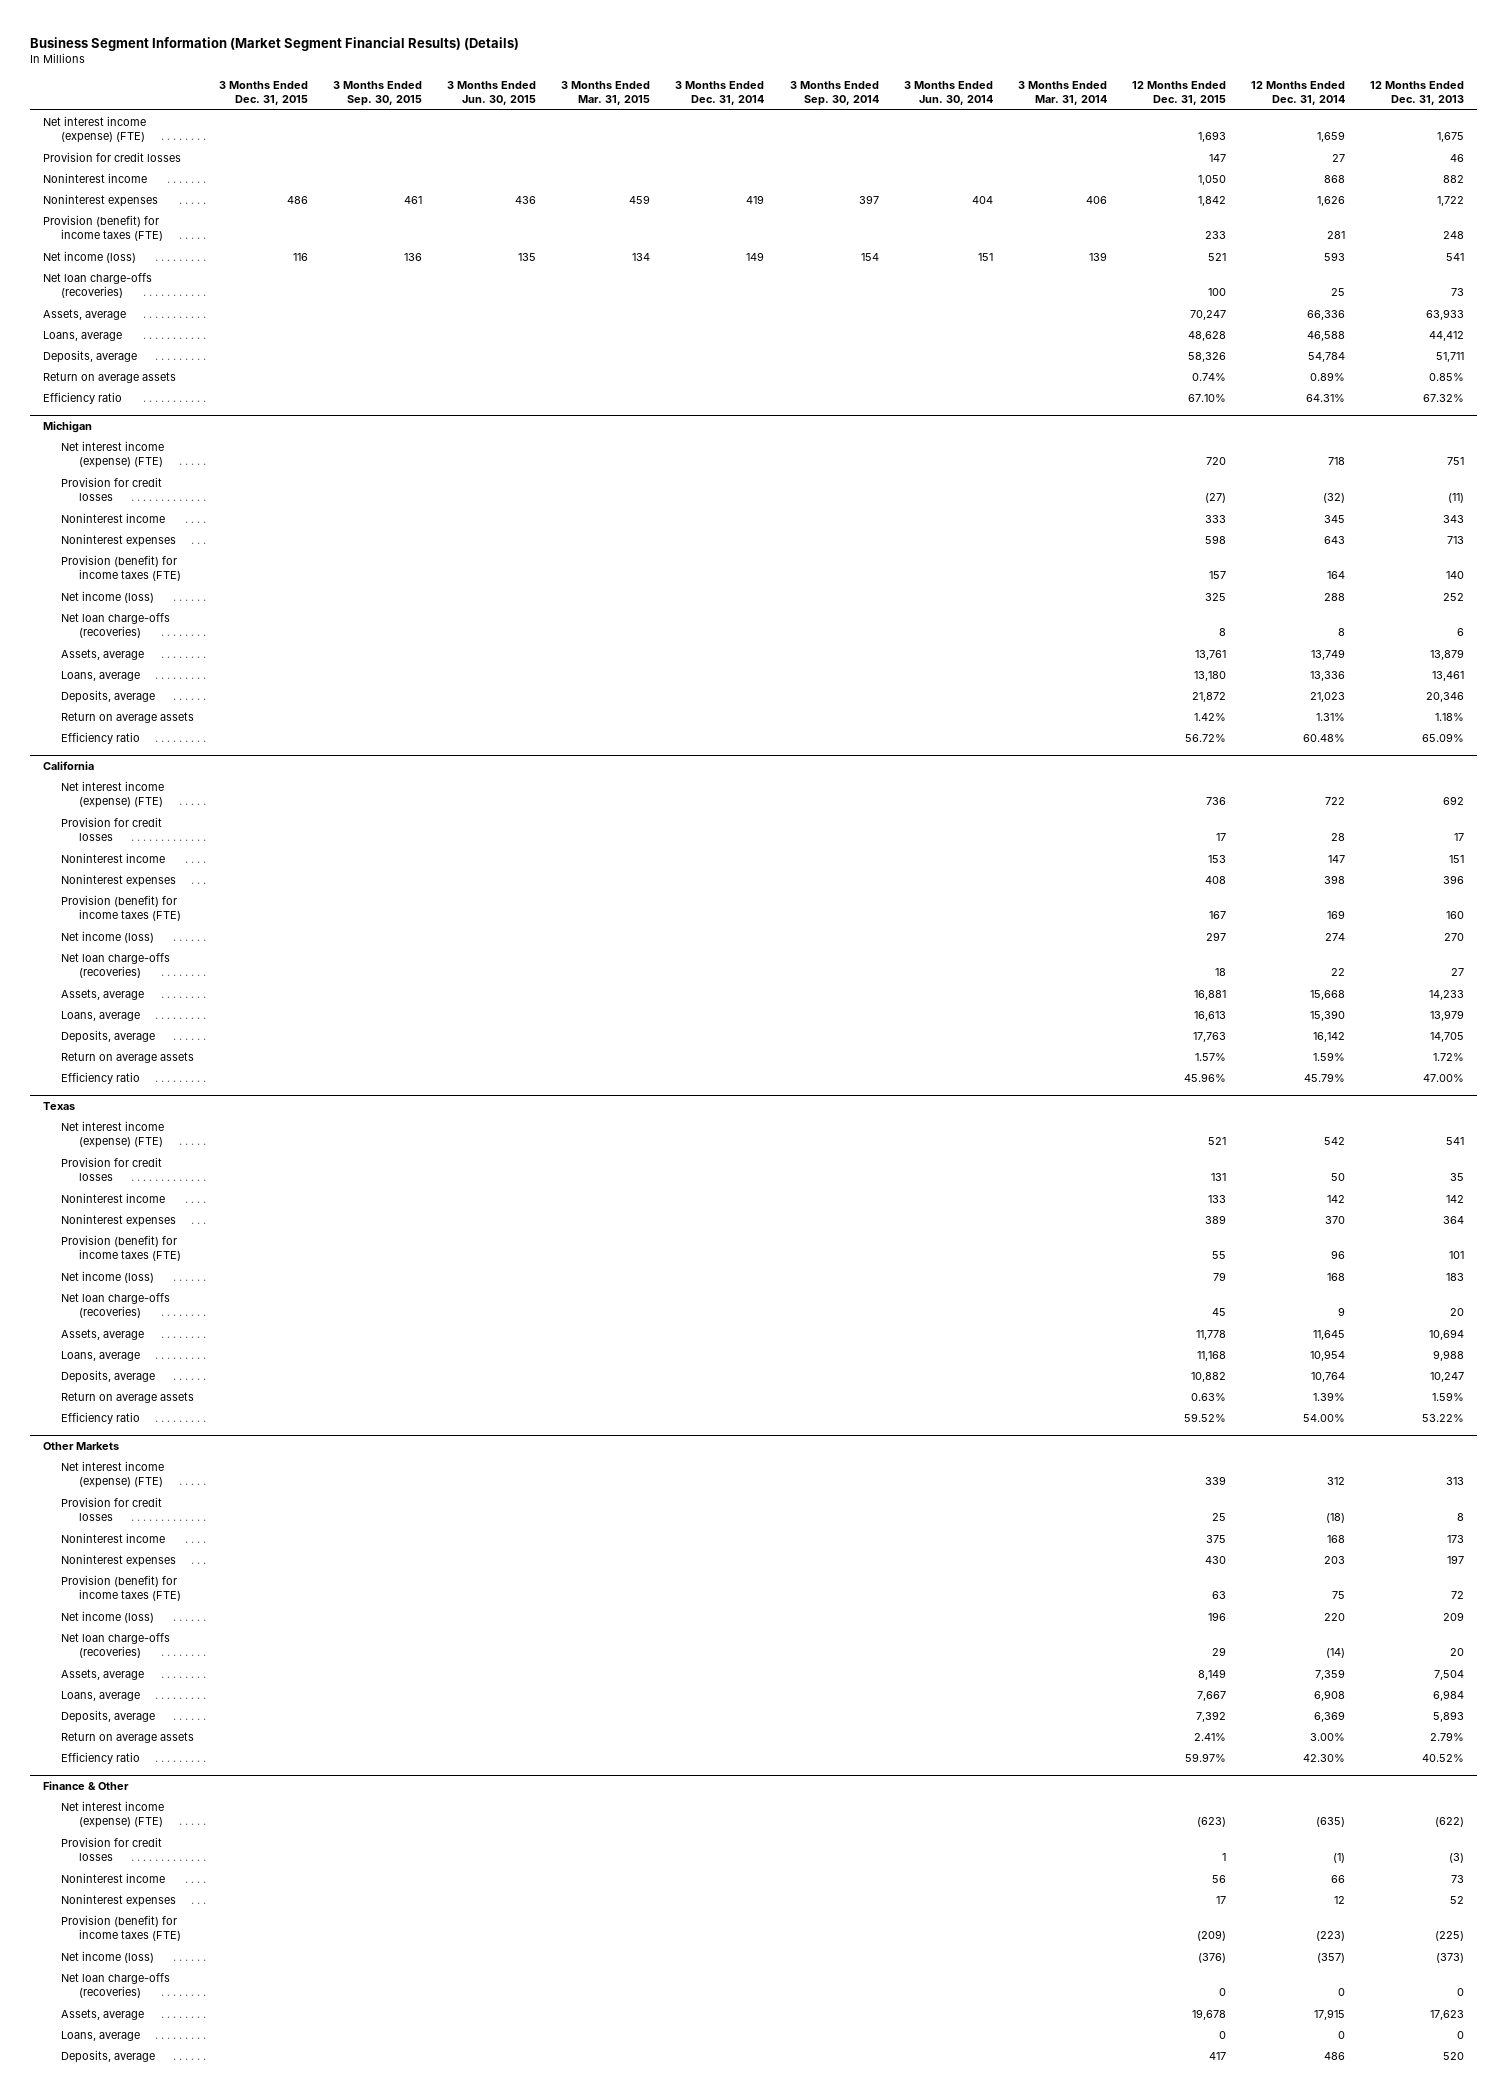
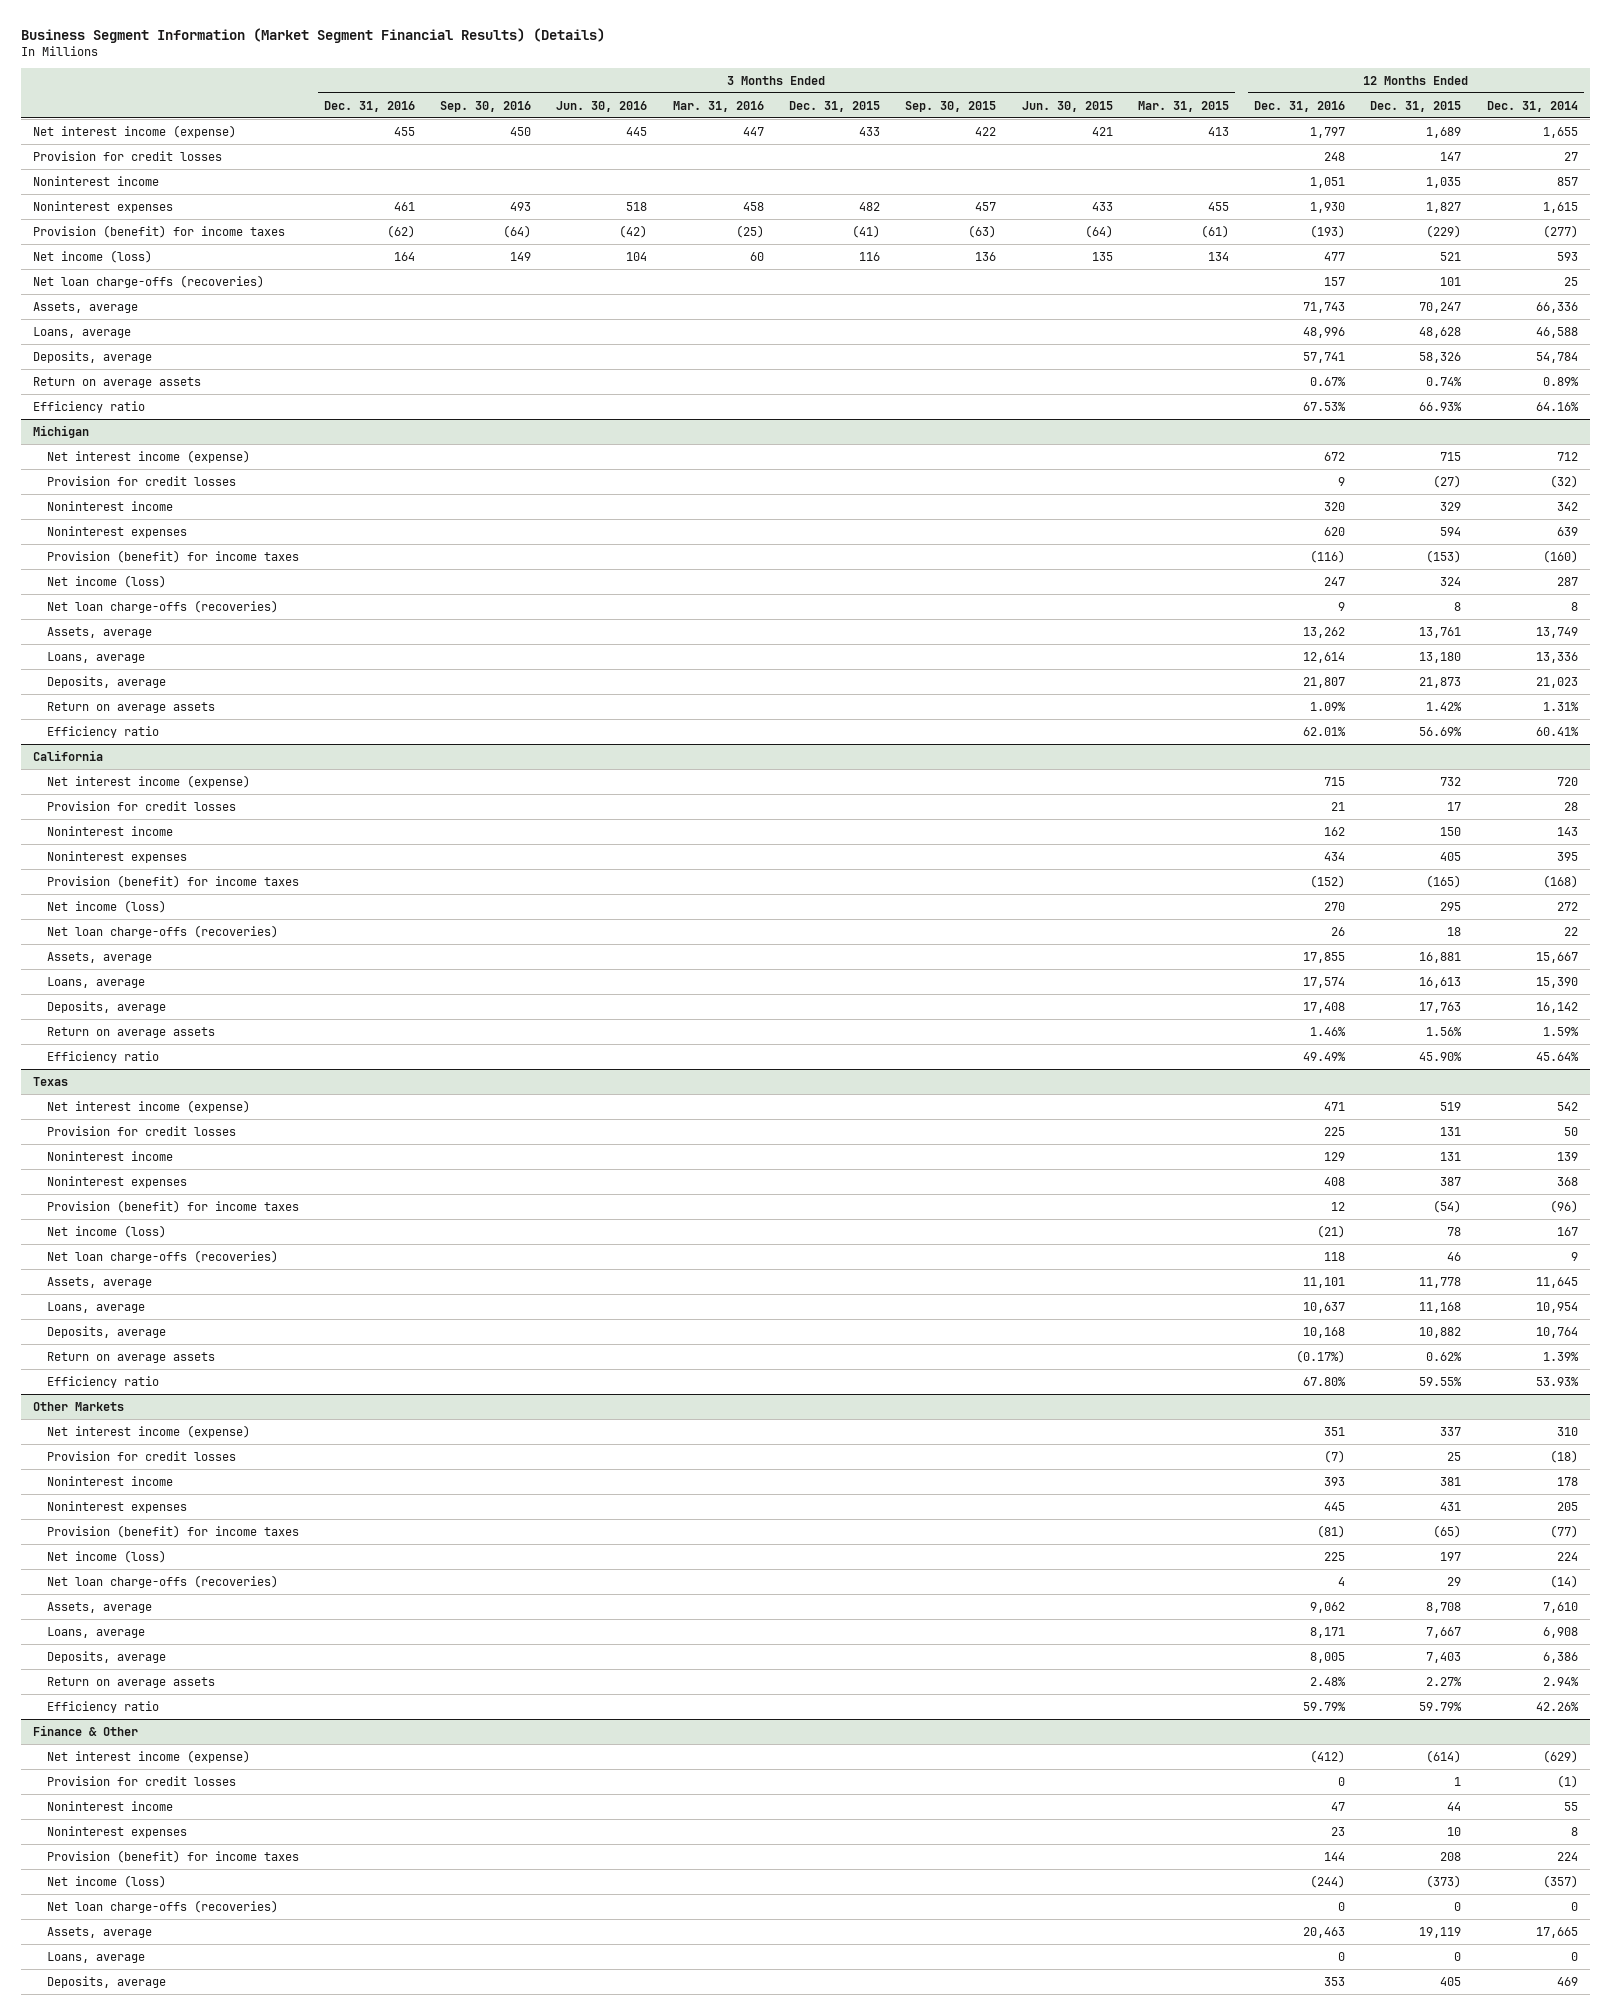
- | 3 Months Ended Dec. 31, 2015 | 3 Months Ended Sep. 30, 2015 | 3 Months Ended Jun. 30, 2015 | 3 Months Ended Mar. 31, 2015 | 3 Months Ended Dec. 31, 2014 | 3 Months Ended Sep. 30, 2014 | 3 Months Ended Jun. 30, 2014 | 3 Months Ended Mar. 31, 2014 | 12 Months Ended Dec. 31, 2015 | 12 Months Ended Dec. 31, 2014 | 12 Months Ended Dec. 31, 2013
+ | 3 Months Ended Dec. 31, 2016 | 3 Months Ended Sep. 30, 2016 | 3 Months Ended Jun. 30, 2016 | 3 Months Ended Mar. 31, 2016 | 3 Months Ended Dec. 31, 2015 | 3 Months Ended Sep. 30, 2015 | 3 Months Ended Jun. 30, 2015 | 3 Months Ended Mar. 31, 2015 | 12 Months Ended Dec. 31, 2016 | 12 Months Ended Dec. 31, 2015 | 12 Months Ended Dec. 31, 2014
- Net interest income (expense) (FTE) | | | | | | | | | 1,693 | 1,659 | 1,675
+ Net interest income (expense) | 455 | 450 | 445 | 447 | 433 | 422 | 421 | 413 | 1,797 | 1,689 | 1,655
- Noninterest income | | | | | | | | | 1,050 | 868 | 882
- Noninterest expenses | 486 | 461 | 436 | 459 | 419 | 397 | 404 | 406 | 1,842 | 1,626 | 1,722
- Provision (benefit) for income taxes (FTE) | | | | | | | | | 233 | 281 | 248
+ Noninterest income | | | | | | | | | 1,051 | 1,035 | 857
+ Noninterest expenses | 461 | 493 | 518 | 458 | 482 | 457 | 433 | 455 | 1,930 | 1,827 | 1,615
+ Provision (benefit) for income taxes | (62) | (64) | (42) | (25) | (41) | (63) | (64) | (61) | (193) | (229) | (277)
- Net loan charge-offs (recoveries) | | | | | | | | | 100 | 25 | 73
+ Net loan charge-offs (recoveries) | | | | | | | | | 157 | 101 | 25
- Efficiency ratio | | | | | | | | | 67.10% | 64.31% | 67.32%
+ Efficiency ratio | | | | | | | | | 67.53% | 66.93% | 64.16%
@ Michigan
- Net interest income (expense) (FTE) | | | | | | | | | 720 | 718 | 751
+ Net interest income (expense) | | | | | | | | | 672 | 715 | 712
- Noninterest income | | | | | | | | | 333 | 345 | 343
- Noninterest expenses | | | | | | | | | 598 | 643 | 713
- Provision (benefit) for income taxes (FTE) | | | | | | | | | 157 | 164 | 140
- Net income (loss) | | | | | | | | | 325 | 288 | 252
+ Noninterest income | | | | | | | | | 320 | 329 | 342
+ Noninterest expenses | | | | | | | | | 620 | 594 | 639
+ Provision (benefit) for income taxes | | | | | | | | | (116) | (153) | (160)
+ Net income (loss) | | | | | | | | | 247 | 324 | 287
- Deposits, average | | | | | | | | | 21,872 | 21,023 | 20,346
+ Deposits, average | | | | | | | | | 21,807 | 21,873 | 21,023
- Efficiency ratio | | | | | | | | | 56.72% | 60.48% | 65.09%
+ Efficiency ratio | | | | | | | | | 62.01% | 56.69% | 60.41%
@ California
- Net interest income (expense) (FTE) | | | | | | | | | 736 | 722 | 692
+ Net interest income (expense) | | | | | | | | | 715 | 732 | 720
- Noninterest income | | | | | | | | | 153 | 147 | 151
- Noninterest expenses | | | | | | | | | 408 | 398 | 396
- Provision (benefit) for income taxes (FTE) | | | | | | | | | 167 | 169 | 160
- Net income (loss) | | | | | | | | | 297 | 274 | 270
+ Noninterest income | | | | | | | | | 162 | 150 | 143
+ Noninterest expenses | | | | | | | | | 434 | 405 | 395
+ Provision (benefit) for income taxes | | | | | | | | | (152) | (165) | (168)
+ Net income (loss) | | | | | | | | | 270 | 295 | 272
- Assets, average | | | | | | | | | 16,881 | 15,668 | 14,233
+ Assets, average | | | | | | | | | 17,855 | 16,881 | 15,667
- Return on average assets | | | | | | | | | 1.57% | 1.59% | 1.72%
- Efficiency ratio | | | | | | | | | 45.96% | 45.79% | 47.00%
+ Return on average assets | | | | | | | | | 1.46% | 1.56% | 1.59%
+ Efficiency ratio | | | | | | | | | 49.49% | 45.90% | 45.64%
@ Texas
- Net interest income (expense) (FTE) | | | | | | | | | 521 | 542 | 541
+ Net interest income (expense) | | | | | | | | | 471 | 519 | 542
- Noninterest income | | | | | | | | | 133 | 142 | 142
- Noninterest expenses | | | | | | | | | 389 | 370 | 364
- Provision (benefit) for income taxes (FTE) | | | | | | | | | 55 | 96 | 101
- Net income (loss) | | | | | | | | | 79 | 168 | 183
- Net loan charge-offs (recoveries) | | | | | | | | | 45 | 9 | 20
+ Noninterest income | | | | | | | | | 129 | 131 | 139
+ Noninterest expenses | | | | | | | | | 408 | 387 | 368
+ Provision (benefit) for income taxes | | | | | | | | | 12 | (54) | (96)
+ Net income (loss) | | | | | | | | | (21) | 78 | 167
+ Net loan charge-offs (recoveries) | | | | | | | | | 118 | 46 | 9
- Return on average assets | | | | | | | | | 0.63% | 1.39% | 1.59%
- Efficiency ratio | | | | | | | | | 59.52% | 54.00% | 53.22%
+ Return on average assets | | | | | | | | | (0.17%) | 0.62% | 1.39%
+ Efficiency ratio | | | | | | | | | 67.80% | 59.55% | 53.93%
@ Other Markets
- Net interest income (expense) (FTE) | | | | | | | | | 339 | 312 | 313
+ Net interest income (expense) | | | | | | | | | 351 | 337 | 310
- Noninterest income | | | | | | | | | 375 | 168 | 173
- Noninterest expenses | | | | | | | | | 430 | 203 | 197
- Provision (benefit) for income taxes (FTE) | | | | | | | | | 63 | 75 | 72
- Net income (loss) | | | | | | | | | 196 | 220 | 209
+ Noninterest income | | | | | | | | | 393 | 381 | 178
+ Noninterest expenses | | | | | | | | | 445 | 431 | 205
+ Provision (benefit) for income taxes | | | | | | | | | (81) | (65) | (77)
+ Net income (loss) | | | | | | | | | 225 | 197 | 224
- Assets, average | | | | | | | | | 8,149 | 7,359 | 7,504
+ Assets, average | | | | | | | | | 9,062 | 8,708 | 7,610
- Deposits, average | | | | | | | | | 7,392 | 6,369 | 5,893
- Return on average assets | | | | | | | | | 2.41% | 3.00% | 2.79%
- Efficiency ratio | | | | | | | | | 59.97% | 42.30% | 40.52%
+ Deposits, average | | | | | | | | | 8,005 | 7,403 | 6,386
+ Return on average assets | | | | | | | | | 2.48% | 2.27% | 2.94%
+ Efficiency ratio | | | | | | | | | 59.79% | 59.79% | 42.26%
@ Finance & Other
- Net interest income (expense) (FTE) | | | | | | | | | (623) | (635) | (622)
+ Net interest income (expense) | | | | | | | | | (412) | (614) | (629)
- Noninterest income | | | | | | | | | 56 | 66 | 73
- Noninterest expenses | | | | | | | | | 17 | 12 | 52
- Provision (benefit) for income taxes (FTE) | | | | | | | | | (209) | (223) | (225)
- Net income (loss) | | | | | | | | | (376) | (357) | (373)
+ Noninterest income | | | | | | | | | 47 | 44 | 55
+ Noninterest expenses | | | | | | | | | 23 | 10 | 8
+ Provision (benefit) for income taxes | | | | | | | | | 144 | 208 | 224
+ Net income (loss) | | | | | | | | | (244) | (373) | (357)
- Assets, average | | | | | | | | | 19,678 | 17,915 | 17,623
+ Assets, average | | | | | | | | | 20,463 | 19,119 | 17,665
- Deposits, average | | | | | | | | | 417 | 486 | 520
+ Deposits, average | | | | | | | | | 353 | 405 | 469

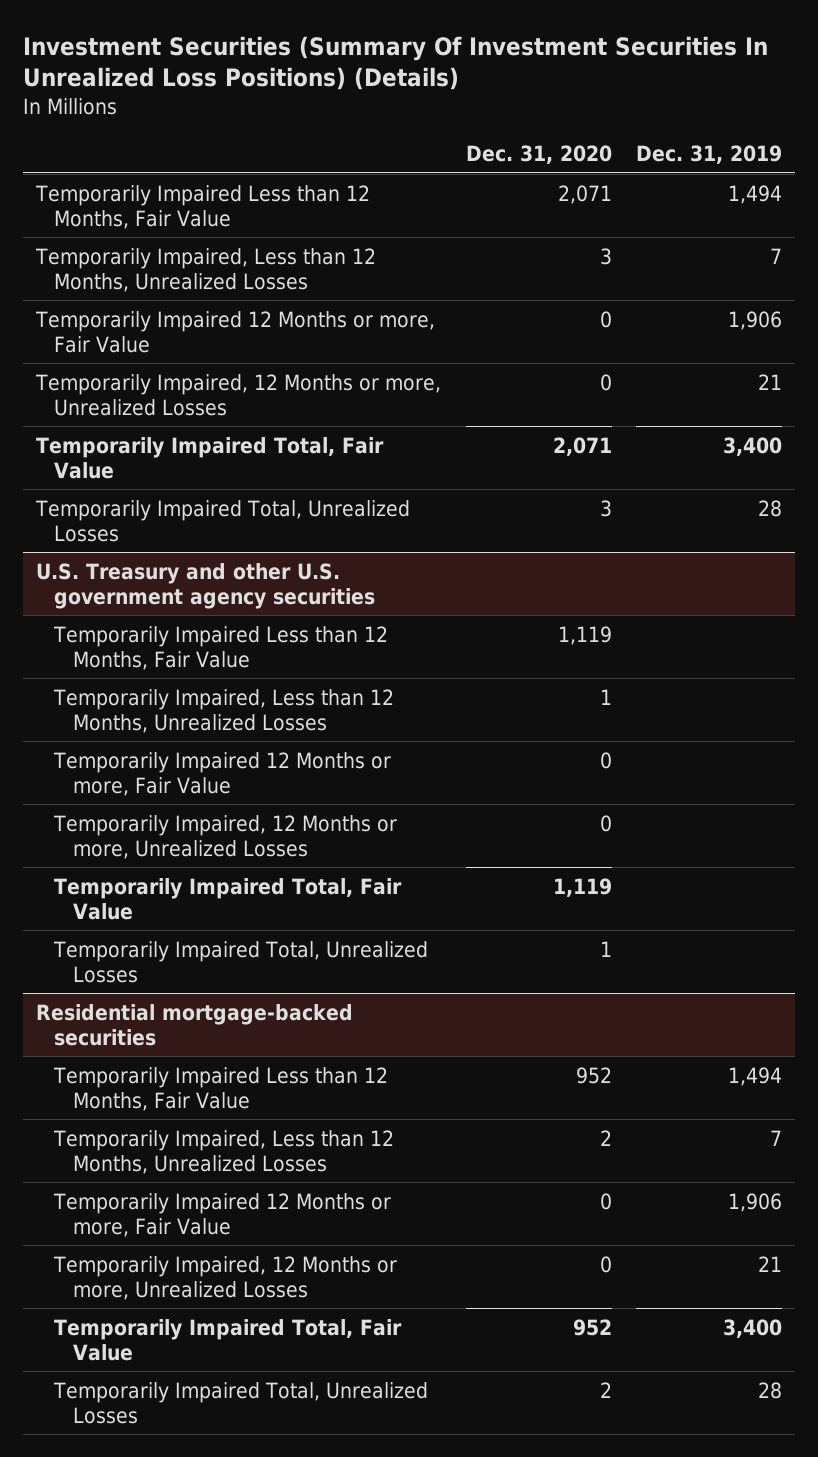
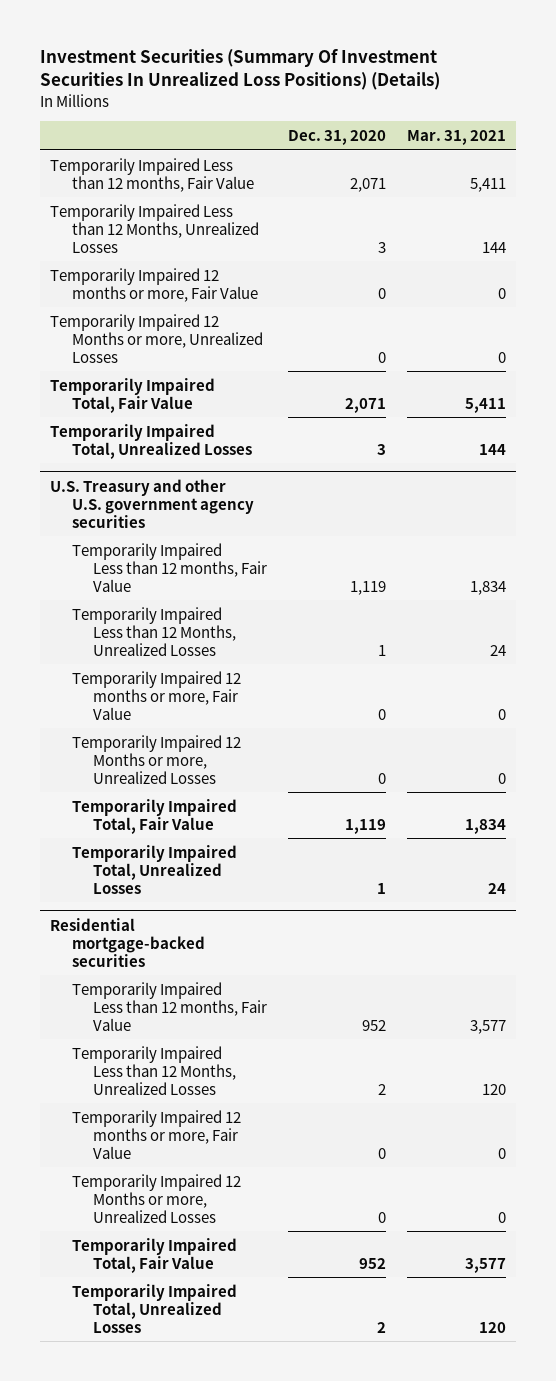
- | Dec. 31, 2020 | Dec. 31, 2019
+ | Dec. 31, 2020 | Mar. 31, 2021
- Temporarily Impaired Less than 12 Months, Fair Value | 2,071 | 1,494
- Temporarily Impaired, Less than 12 Months, Unrealized Losses | 3 | 7
- Temporarily Impaired 12 Months or more, Fair Value | 0 | 1,906
- Temporarily Impaired, 12 Months or more, Unrealized Losses | 0 | 21
+ Temporarily Impaired Less than 12 months, Fair Value | 2,071 | 5,411
+ Temporarily Impaired Less than 12 Months, Unrealized Losses | 3 | 144
+ Temporarily Impaired 12 months or more, Fair Value | 0 | 0
+ Temporarily Impaired 12 Months or more, Unrealized Losses | 0 | 0
@ U.S. Treasury and other U.S. government agency securities
- Temporarily Impaired Less than 12 Months, Fair Value | 1,119 |
- Temporarily Impaired, Less than 12 Months, Unrealized Losses | 1 |
- Temporarily Impaired 12 Months or more, Fair Value | 0 |
- Temporarily Impaired, 12 Months or more, Unrealized Losses | 0 |
+ Temporarily Impaired Less than 12 months, Fair Value | 1,119 | 1,834
+ Temporarily Impaired Less than 12 Months, Unrealized Losses | 1 | 24
+ Temporarily Impaired 12 months or more, Fair Value | 0 | 0
+ Temporarily Impaired 12 Months or more, Unrealized Losses | 0 | 0
@ Residential mortgage-backed securities
- Temporarily Impaired Less than 12 Months, Fair Value | 952 | 1,494
- Temporarily Impaired, Less than 12 Months, Unrealized Losses | 2 | 7
- Temporarily Impaired 12 Months or more, Fair Value | 0 | 1,906
- Temporarily Impaired, 12 Months or more, Unrealized Losses | 0 | 21
+ Temporarily Impaired Less than 12 months, Fair Value | 952 | 3,577
+ Temporarily Impaired Less than 12 Months, Unrealized Losses | 2 | 120
+ Temporarily Impaired 12 months or more, Fair Value | 0 | 0
+ Temporarily Impaired 12 Months or more, Unrealized Losses | 0 | 0

